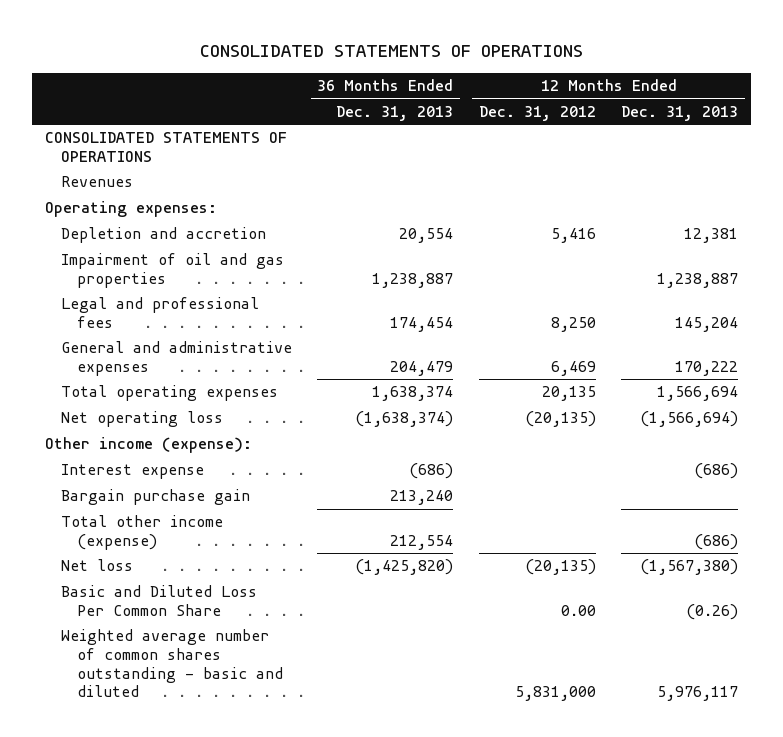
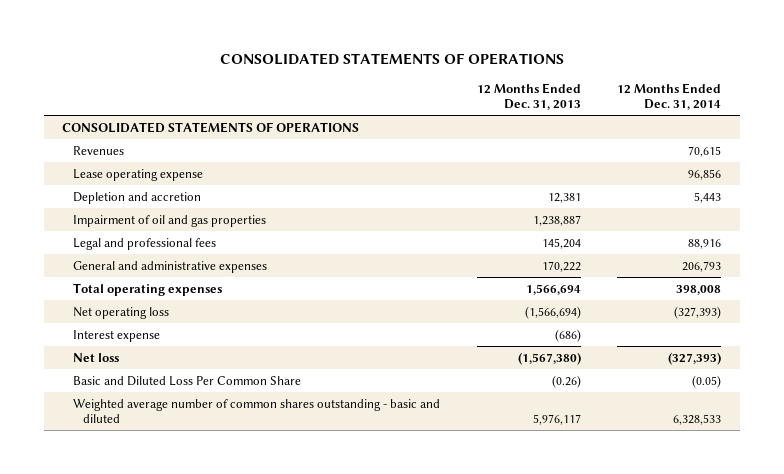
- | 36 Months Ended Dec. 31, 2013 | 12 Months Ended Dec. 31, 2012 | 12 Months Ended Dec. 31, 2013
+ | 12 Months Ended Dec. 31, 2013 | 12 Months Ended Dec. 31, 2014
- Operating expenses:
+ Lease operating expense | | 96,856
- Other income (expense):
- Bargain purchase gain | 213,240 | |
- Total other income (expense) | 212,554 | | (686)

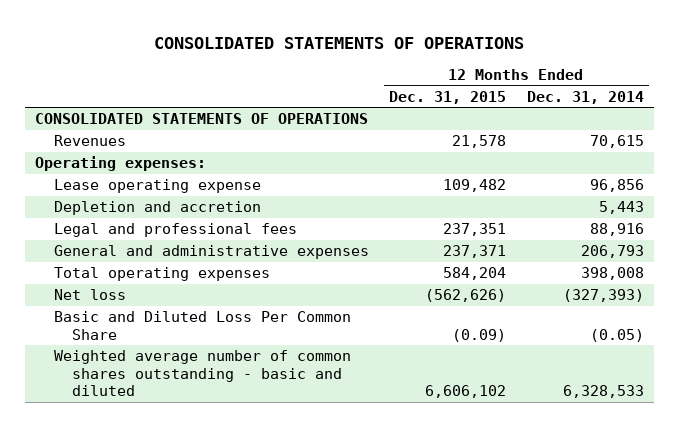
- | 12 Months Ended Dec. 31, 2013 | 12 Months Ended Dec. 31, 2014
+ | 12 Months Ended Dec. 31, 2015 | 12 Months Ended Dec. 31, 2014
+ Operating expenses:
- Impairment of oil and gas properties | 1,238,887 |
- Net operating loss | (1,566,694) | (327,393)
- Interest expense | (686) |

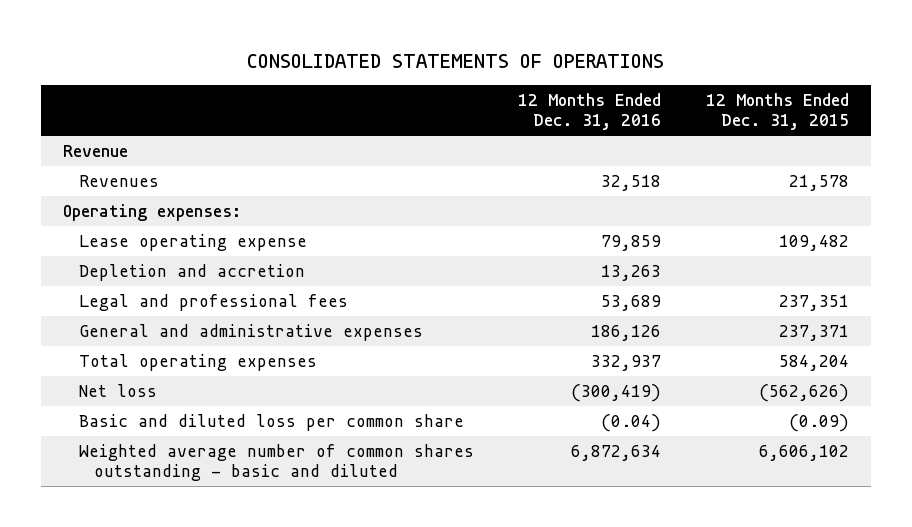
- | 12 Months Ended Dec. 31, 2015 | 12 Months Ended Dec. 31, 2014
+ | 12 Months Ended Dec. 31, 2016 | 12 Months Ended Dec. 31, 2015
- CONSOLIDATED STATEMENTS OF OPERATIONS
+ Revenue
- Basic and Diluted Loss Per Common Share | (0.09) | (0.05)
+ Basic and diluted loss per common share | (0.04) | (0.09)

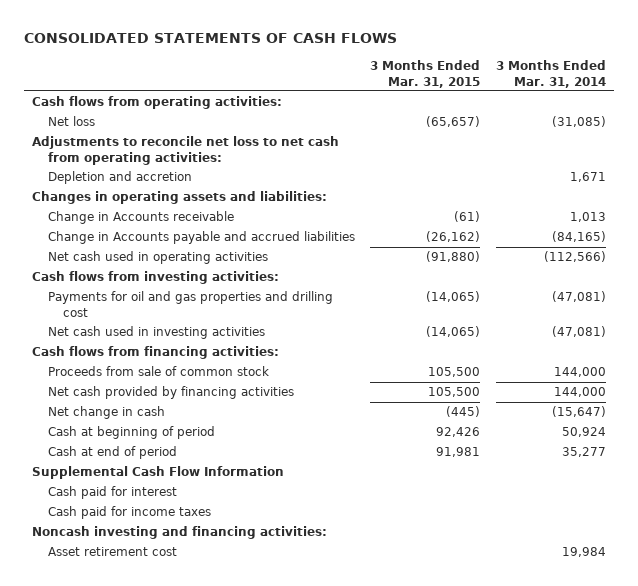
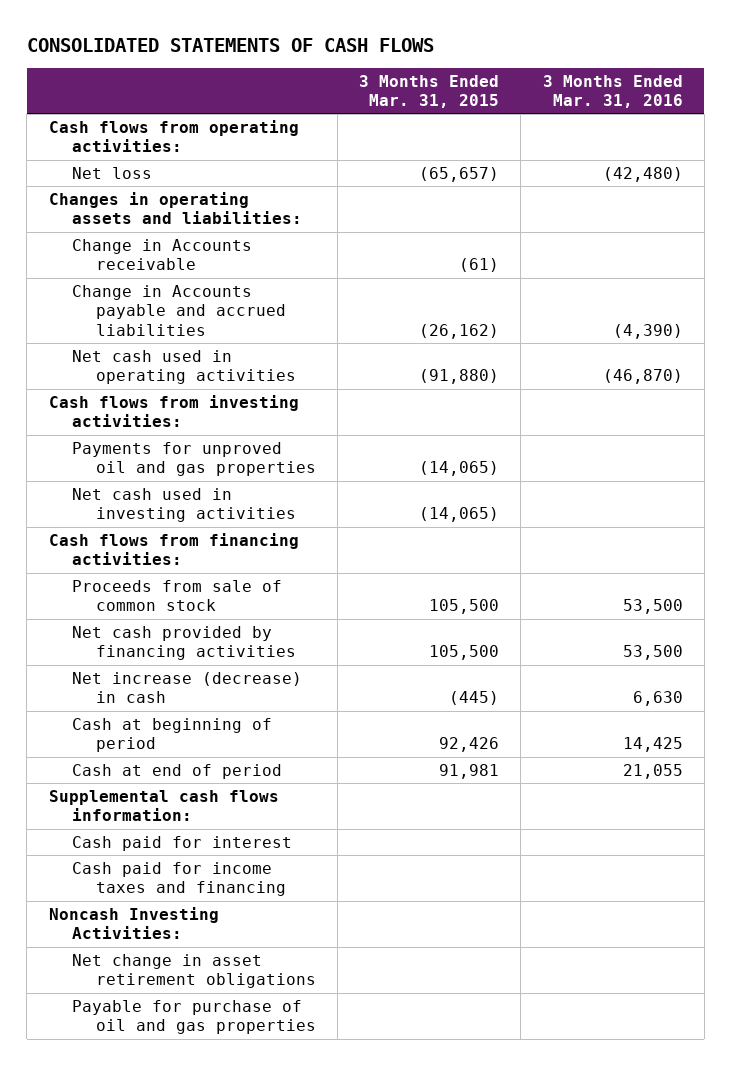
- | 3 Months Ended Mar. 31, 2015 | 3 Months Ended Mar. 31, 2014
+ | 3 Months Ended Mar. 31, 2015 | 3 Months Ended Mar. 31, 2016
- Adjustments to reconcile net loss to net cash from operating activities:
- Depletion and accretion | | 1,671
- Payments for oil and gas properties and drilling cost | (14,065) | (47,081)
+ Payments for unproved oil and gas properties | (14,065) |
- Net change in cash | (445) | (15,647)
+ Net increase (decrease) in cash | (445) | 6,630
- Supplemental Cash Flow Information
+ Supplemental cash flows information:
- Cash paid for income taxes
- Noncash investing and financing activities:
- Asset retirement cost | | 19,984
+ Cash paid for income taxes and financing
+ Noncash Investing Activities:
+ Net change in asset retirement obligations
+ Payable for purchase of oil and gas properties

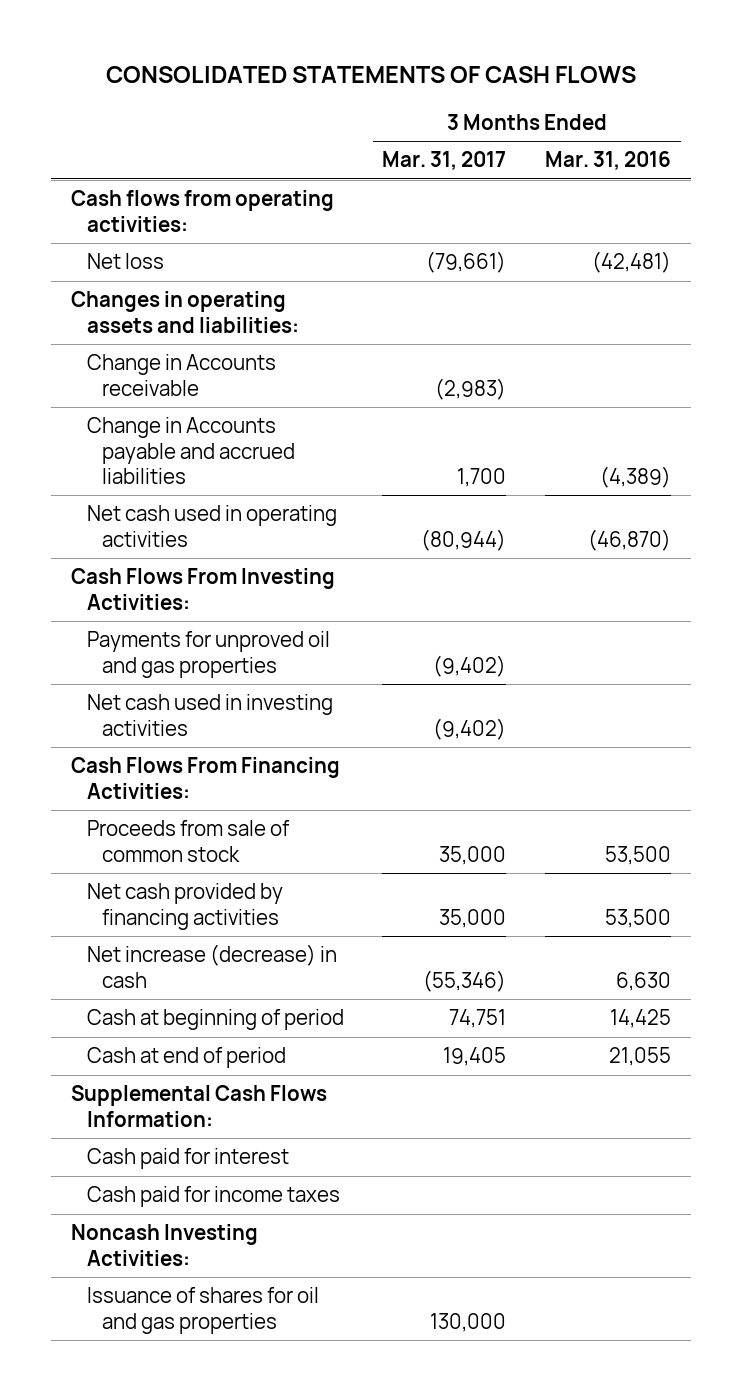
- | 3 Months Ended Mar. 31, 2015 | 3 Months Ended Mar. 31, 2016
+ | 3 Months Ended Mar. 31, 2017 | 3 Months Ended Mar. 31, 2016
- Net loss | (65,657) | (42,480)
+ Net loss | (79,661) | (42,481)
- Change in Accounts payable and accrued liabilities | (26,162) | (4,390)
+ Change in Accounts payable and accrued liabilities | 1,700 | (4,389)
- Cash flows from investing activities:
+ Cash Flows From Investing Activities:
- Cash flows from financing activities:
+ Cash Flows From Financing Activities:
- Supplemental cash flows information:
+ Supplemental Cash Flows Information:
- Cash paid for income taxes and financing
+ Cash paid for income taxes
- Net change in asset retirement obligations
- Payable for purchase of oil and gas properties
+ Issuance of shares for oil and gas properties | 130,000 |

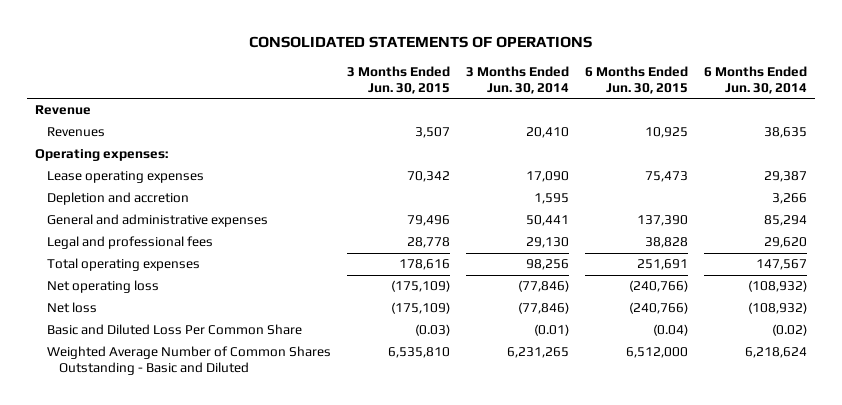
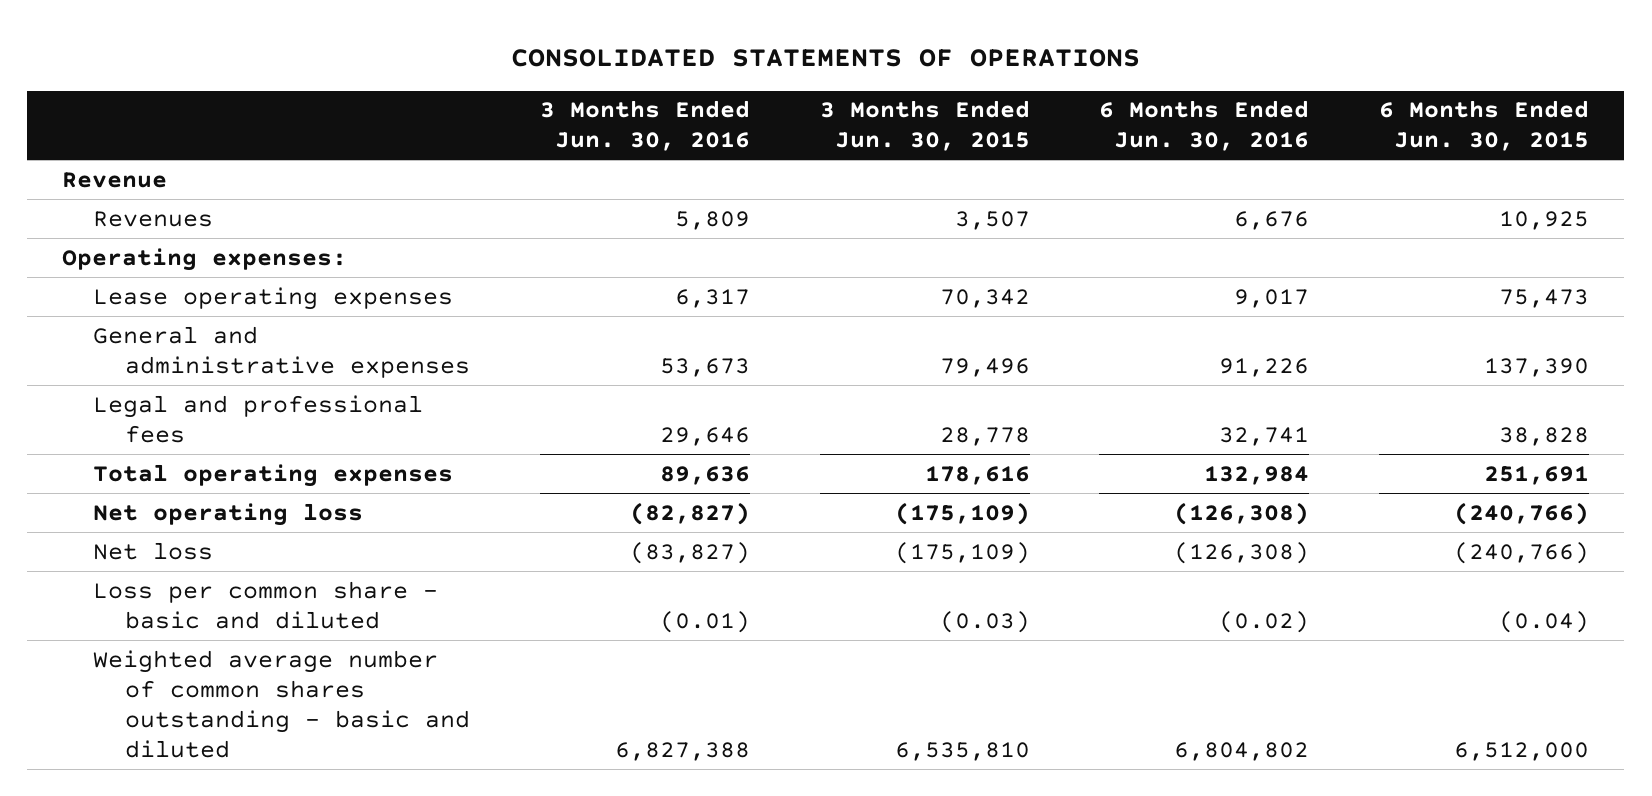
- | 3 Months Ended Jun. 30, 2015 | 3 Months Ended Jun. 30, 2014 | 6 Months Ended Jun. 30, 2015 | 6 Months Ended Jun. 30, 2014
+ | 3 Months Ended Jun. 30, 2016 | 3 Months Ended Jun. 30, 2015 | 6 Months Ended Jun. 30, 2016 | 6 Months Ended Jun. 30, 2015
- Depletion and accretion | | 1,595 | | 3,266
- Basic and Diluted Loss Per Common Share | (0.03) | (0.01) | (0.04) | (0.02)
- Weighted Average Number of Common Shares Outstanding - Basic and Diluted | 6,535,810 | 6,231,265 | 6,512,000 | 6,218,624
+ Loss per common share - basic and diluted | (0.01) | (0.03) | (0.02) | (0.04)
+ Weighted average number of common shares outstanding - basic and diluted | 6,827,388 | 6,535,810 | 6,804,802 | 6,512,000

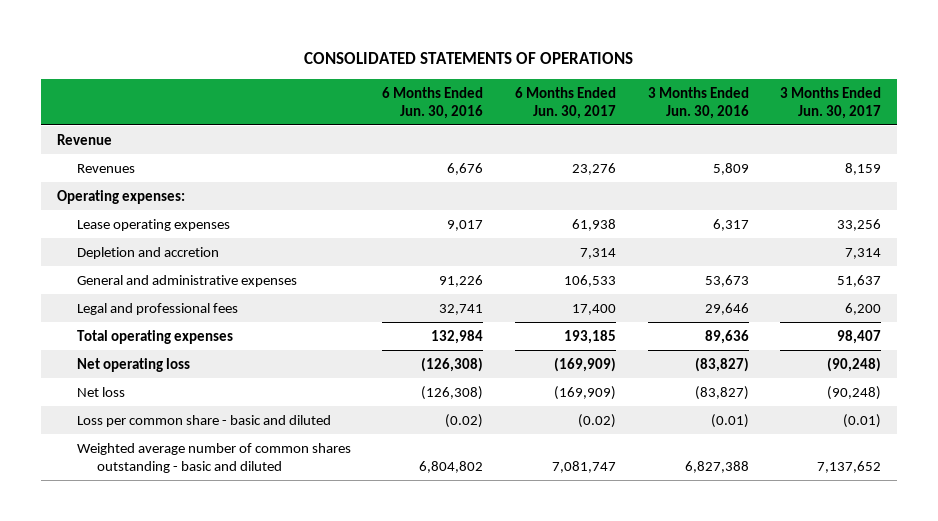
- | 3 Months Ended Jun. 30, 2016 | 3 Months Ended Jun. 30, 2015 | 6 Months Ended Jun. 30, 2016 | 6 Months Ended Jun. 30, 2015
+ | 6 Months Ended Jun. 30, 2016 | 6 Months Ended Jun. 30, 2017 | 3 Months Ended Jun. 30, 2016 | 3 Months Ended Jun. 30, 2017
+ Depletion and accretion | | 7,314 | | 7,314
- Net operating loss | (82,827) | (175,109) | (126,308) | (240,766)
+ Net operating loss | (126,308) | (169,909) | (83,827) | (90,248)

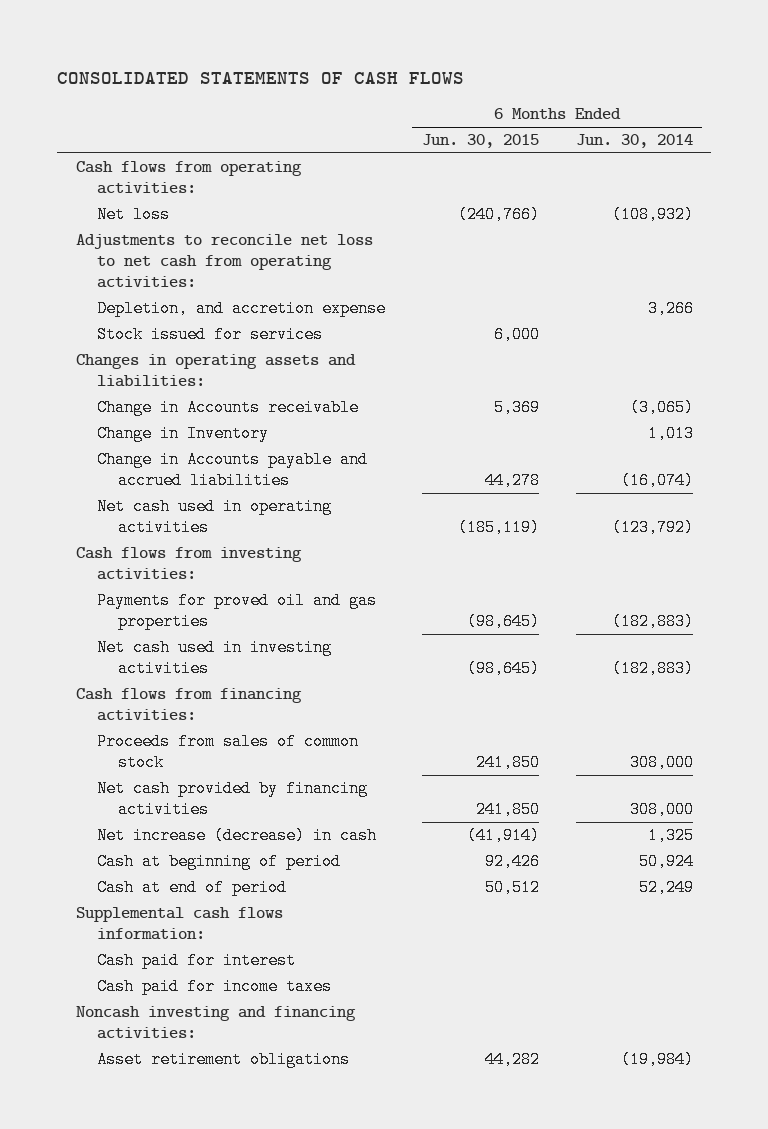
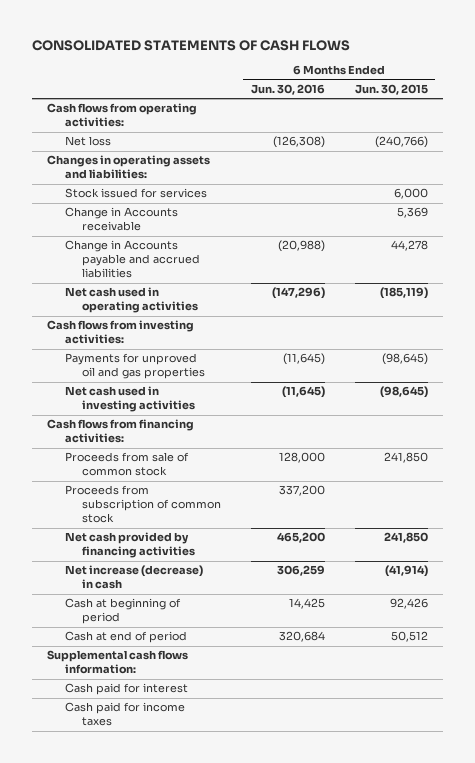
- | 6 Months Ended Jun. 30, 2015 | 6 Months Ended Jun. 30, 2014
+ | 6 Months Ended Jun. 30, 2016 | 6 Months Ended Jun. 30, 2015
- Adjustments to reconcile net loss to net cash from operating activities:
- Depletion, and accretion expense | | 3,266
moved down: Stock issued for services | | 6,000
- Change in Inventory | | 1,013
- Payments for proved oil and gas properties | (98,645) | (182,883)
+ Payments for unproved oil and gas properties | (11,645) | (98,645)
- Proceeds from sales of common stock | 241,850 | 308,000
+ Proceeds from sale of common stock | 128,000 | 241,850
+ Proceeds from subscription of common stock | 337,200 |
- Noncash investing and financing activities:
- Asset retirement obligations | 44,282 | (19,984)

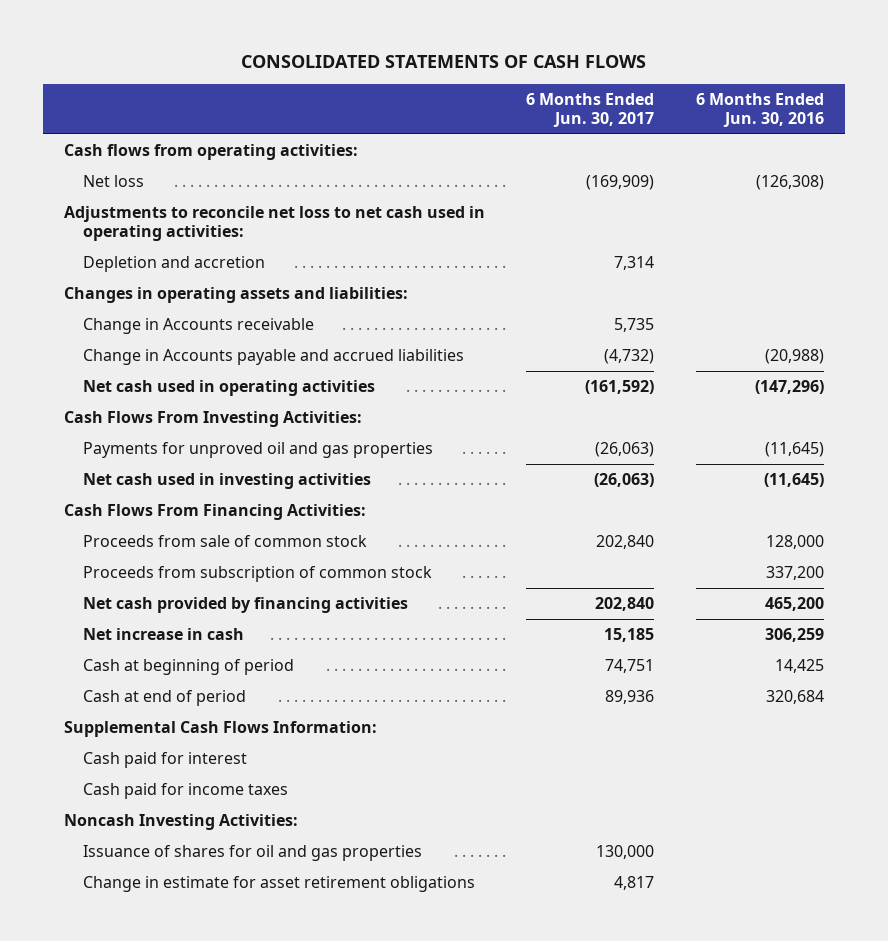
- | 6 Months Ended Jun. 30, 2016 | 6 Months Ended Jun. 30, 2015
+ | 6 Months Ended Jun. 30, 2017 | 6 Months Ended Jun. 30, 2016
+ Adjustments to reconcile net loss to net cash used in operating activities:
+ Depletion and accretion | 7,314 |
- Stock issued for services | | 6,000
- Cash flows from investing activities:
+ Cash Flows From Investing Activities:
- Cash flows from financing activities:
+ Cash Flows From Financing Activities:
- Net increase (decrease) in cash | 306,259 | (41,914)
+ Net increase in cash | 15,185 | 306,259
- Supplemental cash flows information:
+ Supplemental Cash Flows Information:
+ Noncash Investing Activities:
+ Issuance of shares for oil and gas properties | 130,000 |
+ Change in estimate for asset retirement obligations | 4,817 |

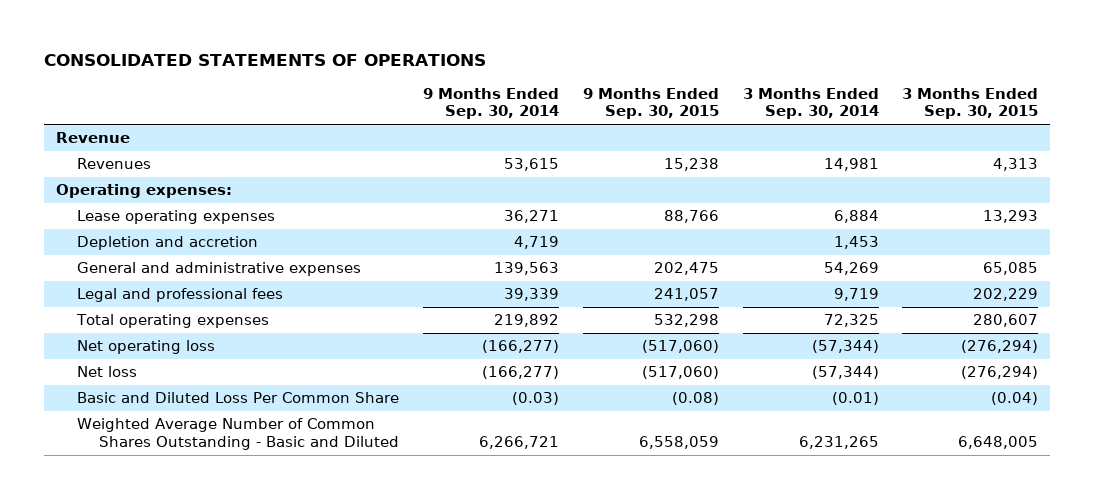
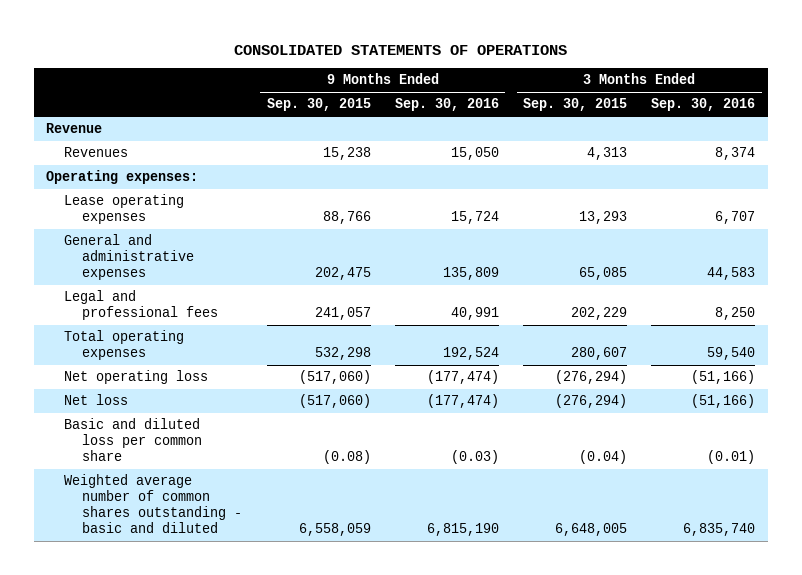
- | 9 Months Ended Sep. 30, 2014 | 9 Months Ended Sep. 30, 2015 | 3 Months Ended Sep. 30, 2014 | 3 Months Ended Sep. 30, 2015
+ | 9 Months Ended Sep. 30, 2015 | 9 Months Ended Sep. 30, 2016 | 3 Months Ended Sep. 30, 2015 | 3 Months Ended Sep. 30, 2016
- Depletion and accretion | 4,719 | | 1,453 |
- Basic and Diluted Loss Per Common Share | (0.03) | (0.08) | (0.01) | (0.04)
- Weighted Average Number of Common Shares Outstanding - Basic and Diluted | 6,266,721 | 6,558,059 | 6,231,265 | 6,648,005
+ Basic and diluted loss per common share | (0.08) | (0.03) | (0.04) | (0.01)
+ Weighted average number of common shares outstanding - basic and diluted | 6,558,059 | 6,815,190 | 6,648,005 | 6,835,740

